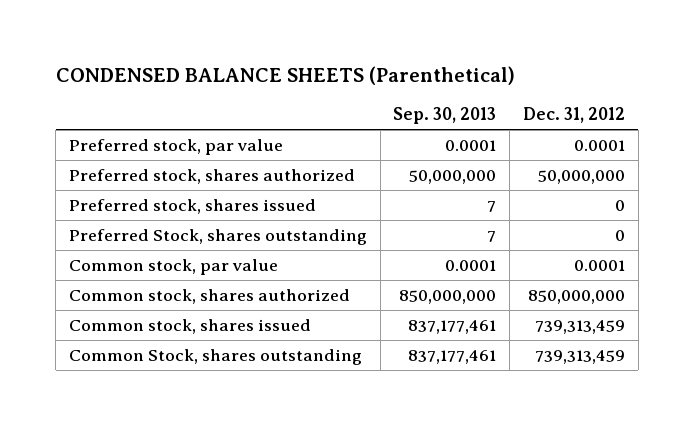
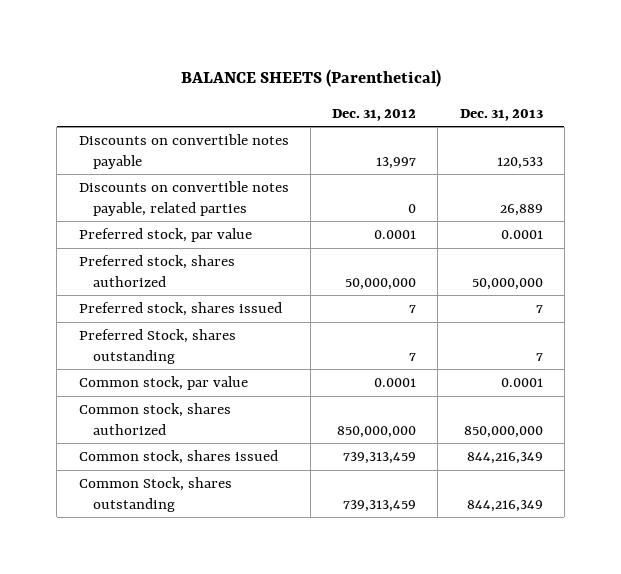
- CONDENSED BALANCE SHEETS (Parenthetical)
+ BALANCE SHEETS (Parenthetical)
- | Sep. 30, 2013 | Dec. 31, 2012
+ | Dec. 31, 2012 | Dec. 31, 2013
+ Discounts on convertible notes payable | 13,997 | 120,533
+ Discounts on convertible notes payable, related parties | 0 | 26,889
- Preferred stock, shares issued | 7 | 0
- Preferred Stock, shares outstanding | 7 | 0
+ Preferred stock, shares issued | 7 | 7
+ Preferred Stock, shares outstanding | 7 | 7

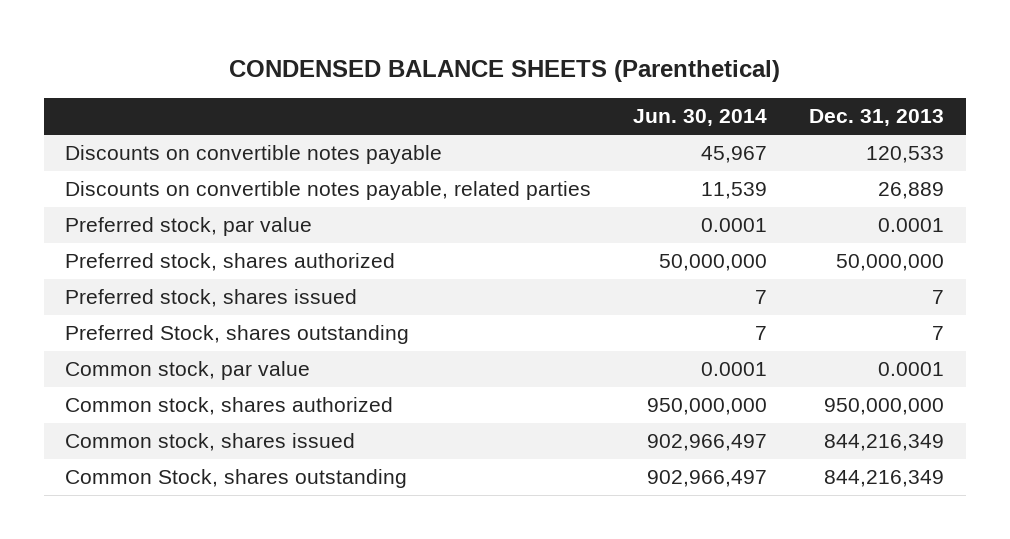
- BALANCE SHEETS (Parenthetical)
+ CONDENSED BALANCE SHEETS (Parenthetical)
- | Dec. 31, 2012 | Dec. 31, 2013
+ | Jun. 30, 2014 | Dec. 31, 2013
- Common stock, shares authorized | 850,000,000 | 850,000,000
+ Common stock, shares authorized | 950,000,000 | 950,000,000

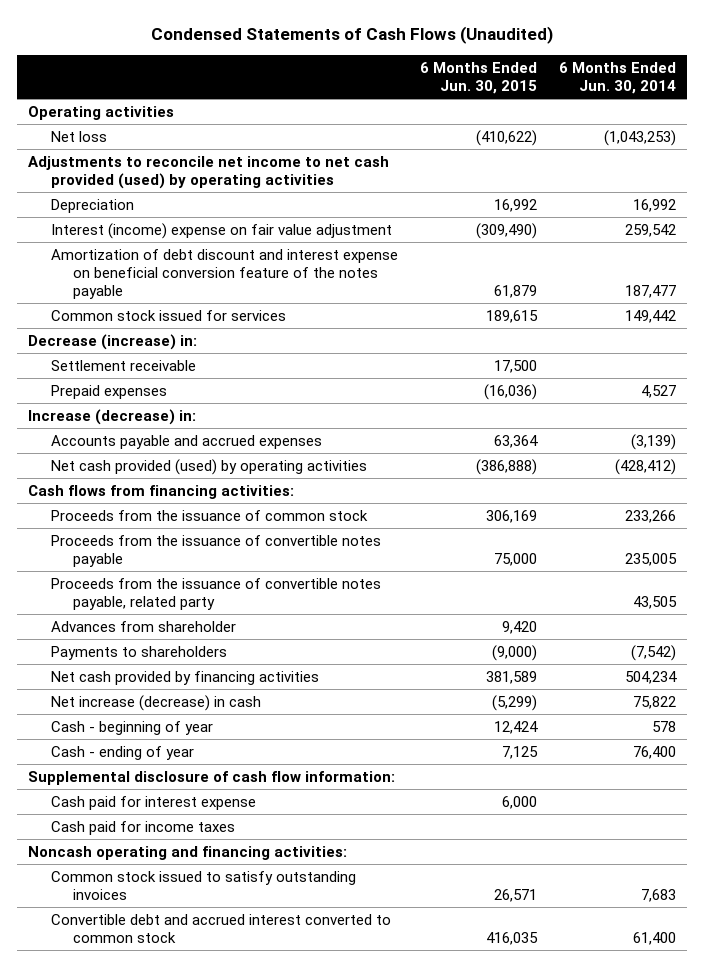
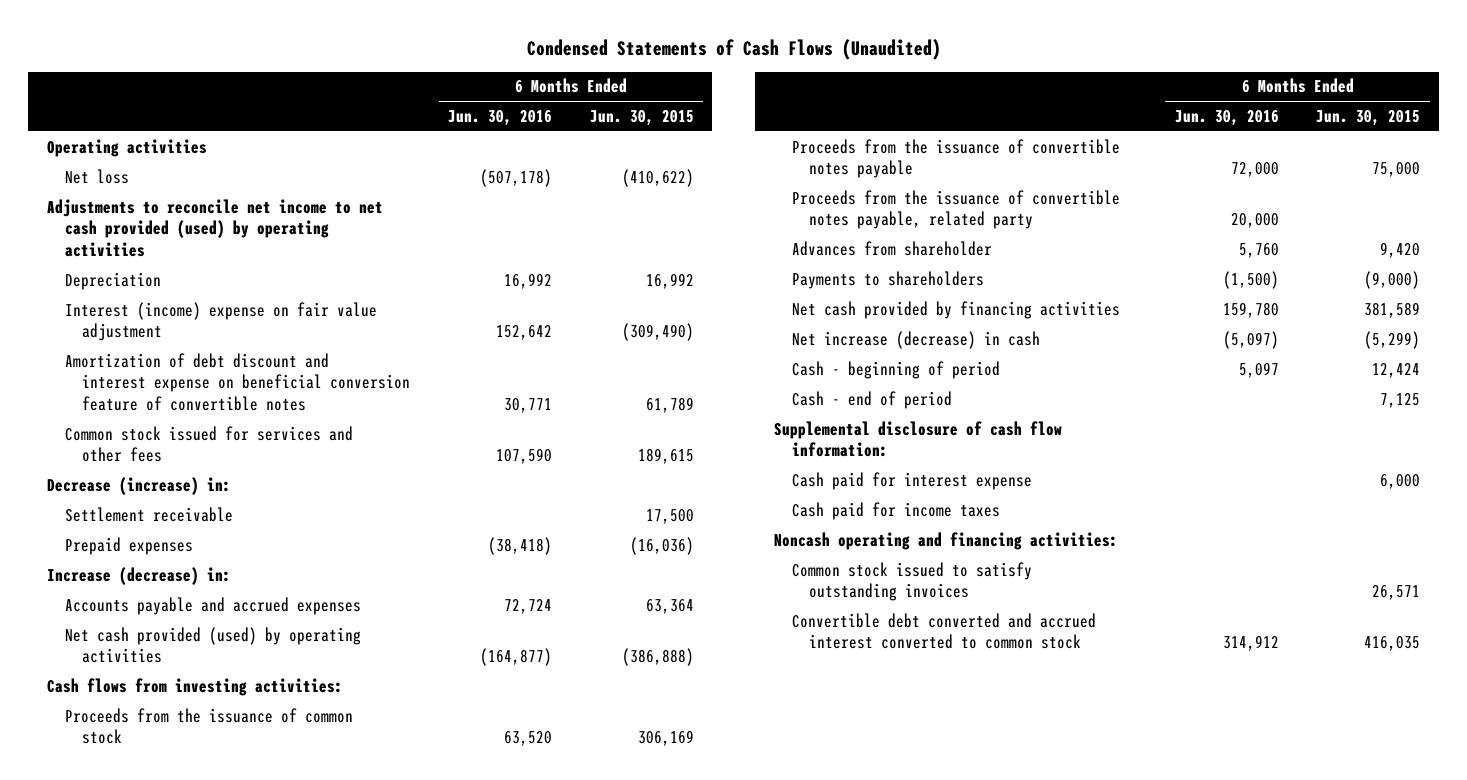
- | 6 Months Ended Jun. 30, 2015 | 6 Months Ended Jun. 30, 2014
+ | 6 Months Ended Jun. 30, 2016 | 6 Months Ended Jun. 30, 2015
- Amortization of debt discount and interest expense on beneficial conversion feature of the notes payable | 61,879 | 187,477
- Common stock issued for services | 189,615 | 149,442
+ Amortization of debt discount and interest expense on beneficial conversion feature of convertible notes | 30,771 | 61,789
+ Common stock issued for services and other fees | 107,590 | 189,615
- Cash flows from financing activities:
+ Cash flows from investing activities:
- Cash - beginning of year | 12,424 | 578
- Cash - ending of year | 7,125 | 76,400
+ Cash - beginning of period | 5,097 | 12,424
+ Cash - end of period | | 7,125
- Convertible debt and accrued interest converted to common stock | 416,035 | 61,400
+ Convertible debt converted and accrued interest converted to common stock | 314,912 | 416,035

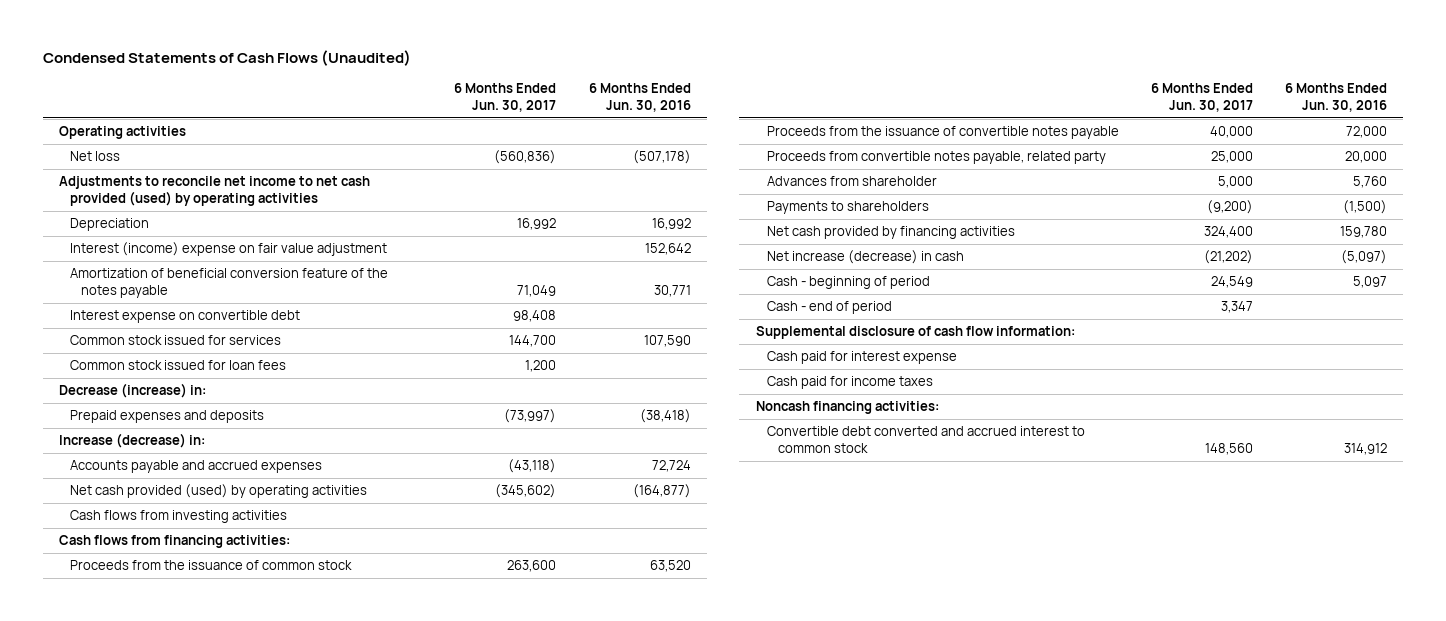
- | 6 Months Ended Jun. 30, 2016 | 6 Months Ended Jun. 30, 2015
+ | 6 Months Ended Jun. 30, 2017 | 6 Months Ended Jun. 30, 2016
- Amortization of debt discount and interest expense on beneficial conversion feature of convertible notes | 30,771 | 61,789
- Common stock issued for services and other fees | 107,590 | 189,615
+ Amortization of beneficial conversion feature of the notes payable | 71,049 | 30,771
+ Interest expense on convertible debt | 98,408 |
+ Common stock issued for services | 144,700 | 107,590
+ Common stock issued for loan fees | 1,200 |
- Settlement receivable | | 17,500
- Prepaid expenses | (38,418) | (16,036)
+ Prepaid expenses and deposits | (73,997) | (38,418)
- Cash flows from investing activities:
+ Cash flows from investing activities
+ Cash flows from financing activities:
- Proceeds from the issuance of convertible notes payable, related party | 20,000 |
+ Proceeds from convertible notes payable, related party | 25,000 | 20,000
- Noncash operating and financing activities:
- Common stock issued to satisfy outstanding invoices | | 26,571
- Convertible debt converted and accrued interest converted to common stock | 314,912 | 416,035
+ Noncash financing activities:
+ Convertible debt converted and accrued interest to common stock | 148,560 | 314,912

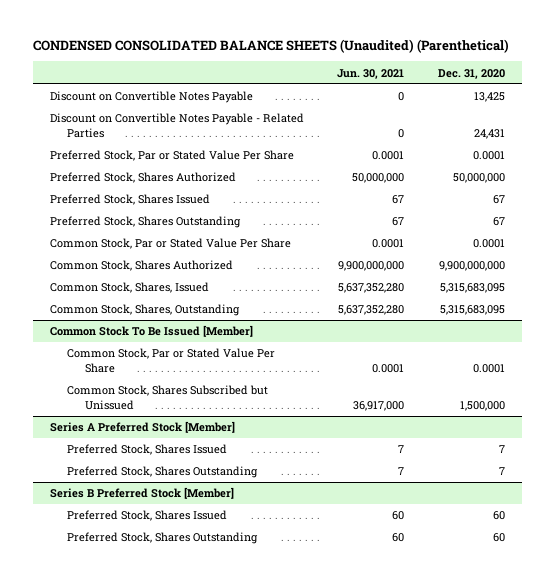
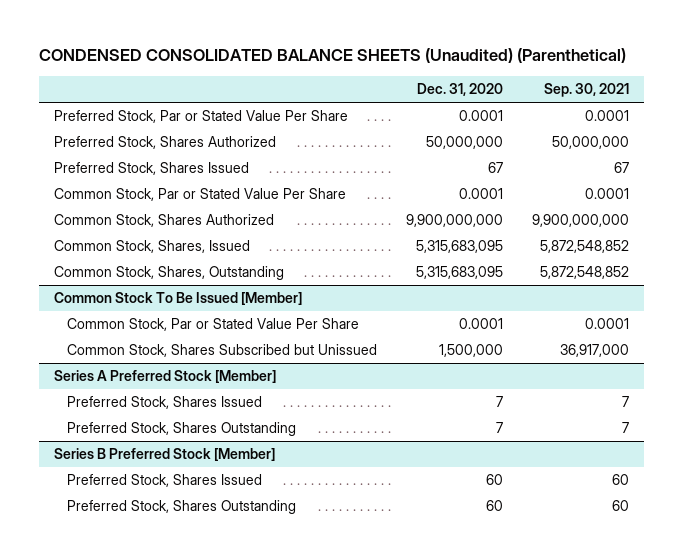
- | Jun. 30, 2021 | Dec. 31, 2020
+ | Dec. 31, 2020 | Sep. 30, 2021
- Discount on Convertible Notes Payable | 0 | 13,425
- Discount on Convertible Notes Payable - Related Parties | 0 | 24,431
- Preferred Stock, Shares Outstanding | 67 | 67

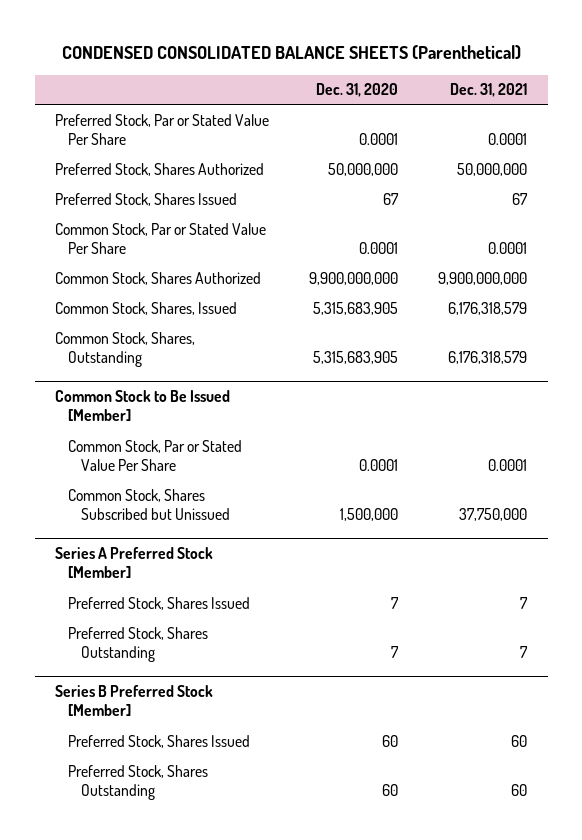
- CONDENSED CONSOLIDATED BALANCE SHEETS (Unaudited) (Parenthetical)
+ CONDENSED CONSOLIDATED BALANCE SHEETS (Parenthetical)
- | Dec. 31, 2020 | Sep. 30, 2021
+ | Dec. 31, 2020 | Dec. 31, 2021
- Common Stock, Shares, Issued | 5,315,683,095 | 5,872,548,852
- Common Stock, Shares, Outstanding | 5,315,683,095 | 5,872,548,852
- Common Stock To Be Issued [Member]
+ Common Stock, Shares, Issued | 5,315,683,905 | 6,176,318,579
+ Common Stock, Shares, Outstanding | 5,315,683,905 | 6,176,318,579
+ Common Stock to Be Issued [Member]

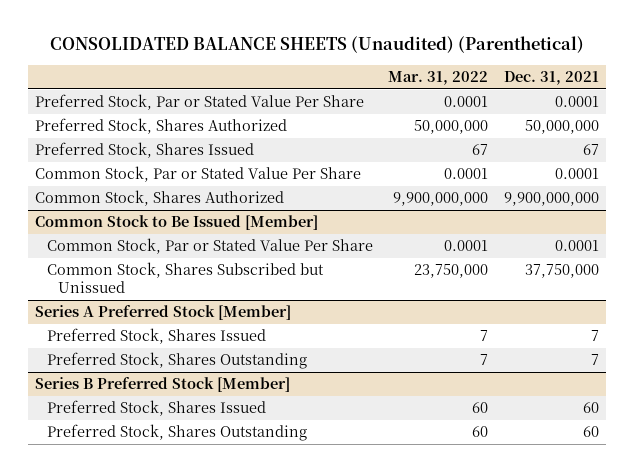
- CONDENSED CONSOLIDATED BALANCE SHEETS (Parenthetical)
+ CONSOLIDATED BALANCE SHEETS (Unaudited) (Parenthetical)
- | Dec. 31, 2020 | Dec. 31, 2021
+ | Mar. 31, 2022 | Dec. 31, 2021
- Common Stock, Shares, Issued | 5,315,683,905 | 6,176,318,579
- Common Stock, Shares, Outstanding | 5,315,683,905 | 6,176,318,579

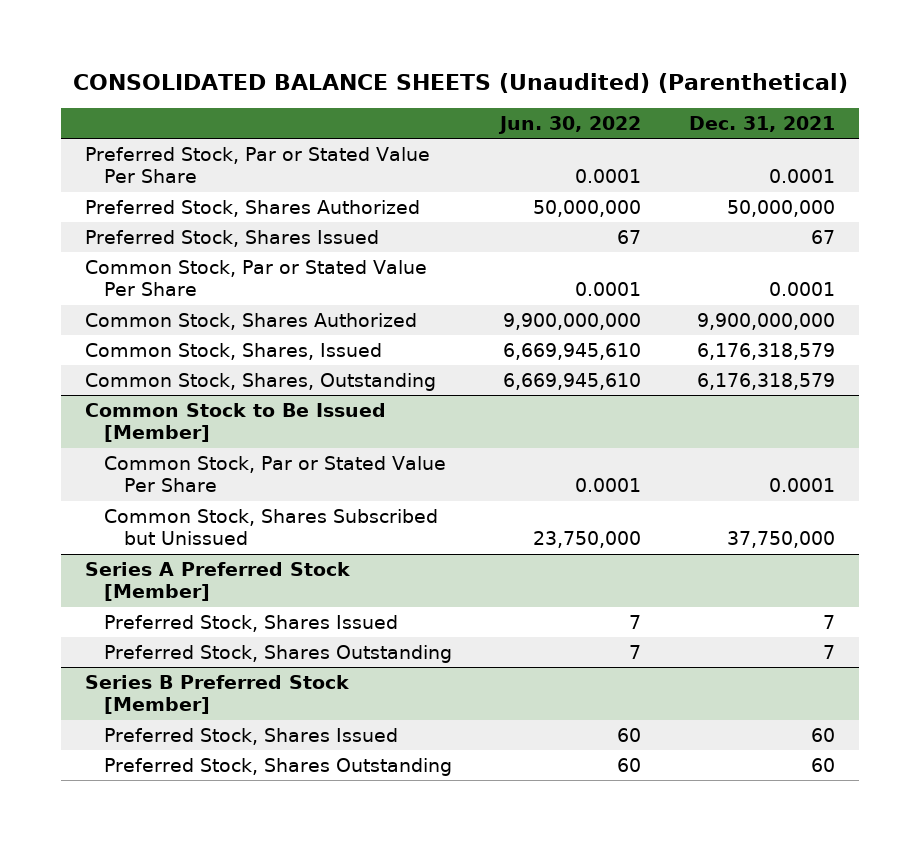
- | Mar. 31, 2022 | Dec. 31, 2021
+ | Jun. 30, 2022 | Dec. 31, 2021
+ Common Stock, Shares, Issued | 6,669,945,610 | 6,176,318,579
+ Common Stock, Shares, Outstanding | 6,669,945,610 | 6,176,318,579

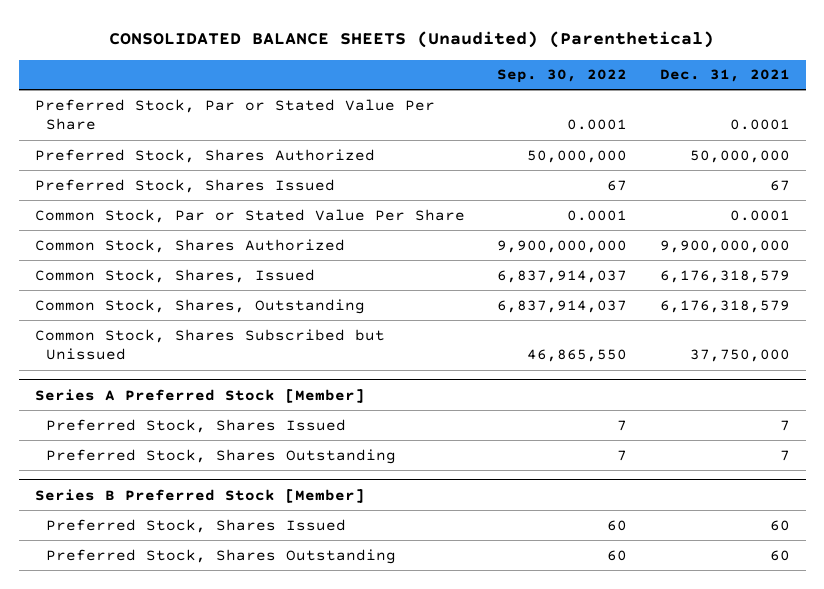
- | Jun. 30, 2022 | Dec. 31, 2021
+ | Sep. 30, 2022 | Dec. 31, 2021
- Common Stock to Be Issued [Member]
- Common Stock, Par or Stated Value Per Share | 0.0001 | 0.0001

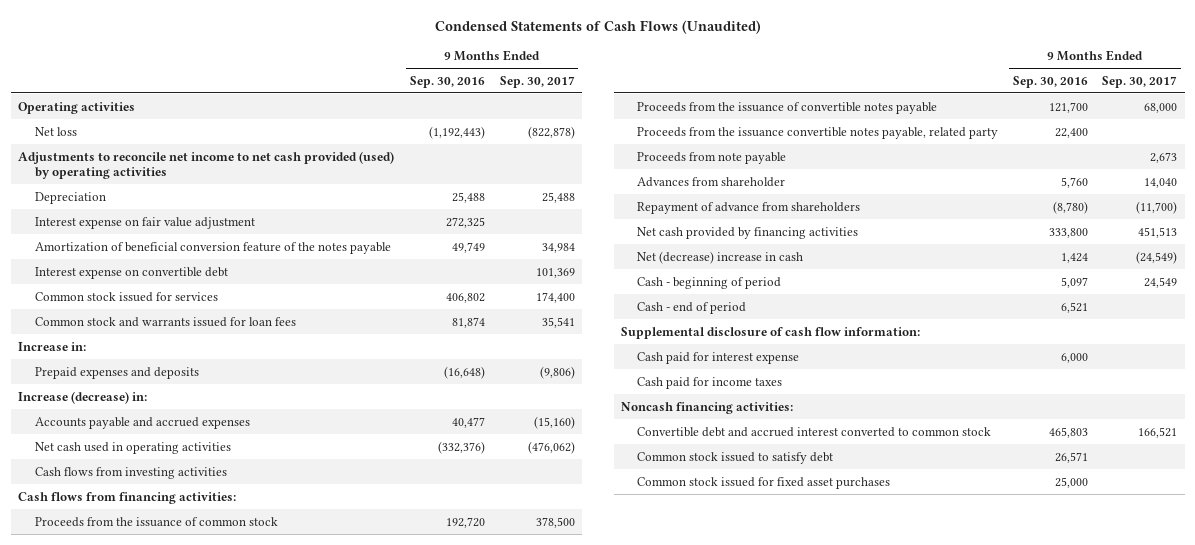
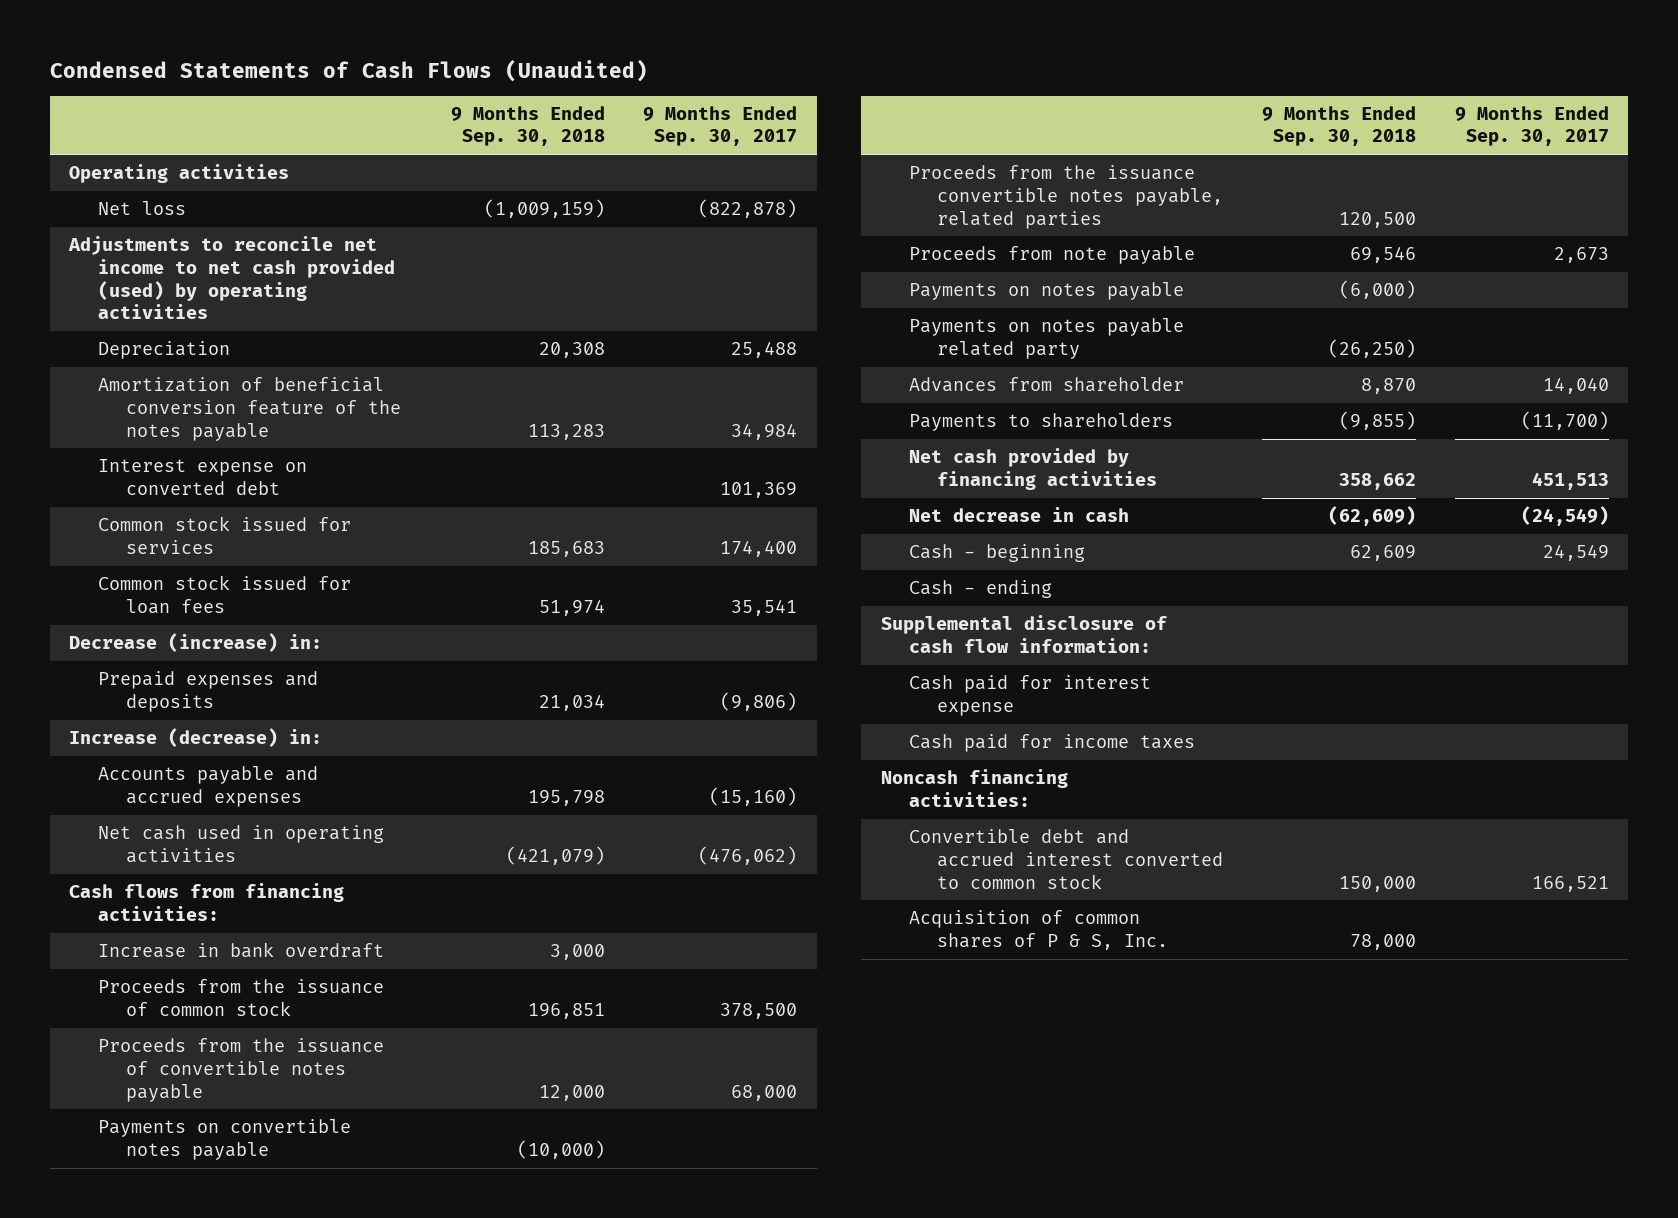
- | 9 Months Ended Sep. 30, 2016 | 9 Months Ended Sep. 30, 2017
+ | 9 Months Ended Sep. 30, 2018 | 9 Months Ended Sep. 30, 2017
- Interest expense on fair value adjustment | 272,325 |
- Interest expense on convertible debt | | 101,369
+ Interest expense on converted debt | | 101,369
- Common stock and warrants issued for loan fees | 81,874 | 35,541
- Increase in:
+ Common stock issued for loan fees | 51,974 | 35,541
+ Decrease (increase) in:
- Cash flows from investing activities
+ Increase in bank overdraft | 3,000 |
- Proceeds from the issuance convertible notes payable, related party | 22,400 |
+ Payments on convertible notes payable | (10,000) |
+ Proceeds from the issuance convertible notes payable, related parties | 120,500 |
+ Payments on notes payable | (6,000) |
+ Payments on notes payable related party | (26,250) |
- Repayment of advance from shareholders | (8,780) | (11,700)
+ Payments to shareholders | (9,855) | (11,700)
- Net (decrease) increase in cash | 1,424 | (24,549)
- Cash - beginning of period | 5,097 | 24,549
- Cash - end of period | 6,521 |
+ Net decrease in cash | (62,609) | (24,549)
+ Cash - beginning | 62,609 | 24,549
+ Cash - ending
- Common stock issued to satisfy debt | 26,571 |
- Common stock issued for fixed asset purchases | 25,000 |
+ Acquisition of common shares of P & S, Inc. | 78,000 |

